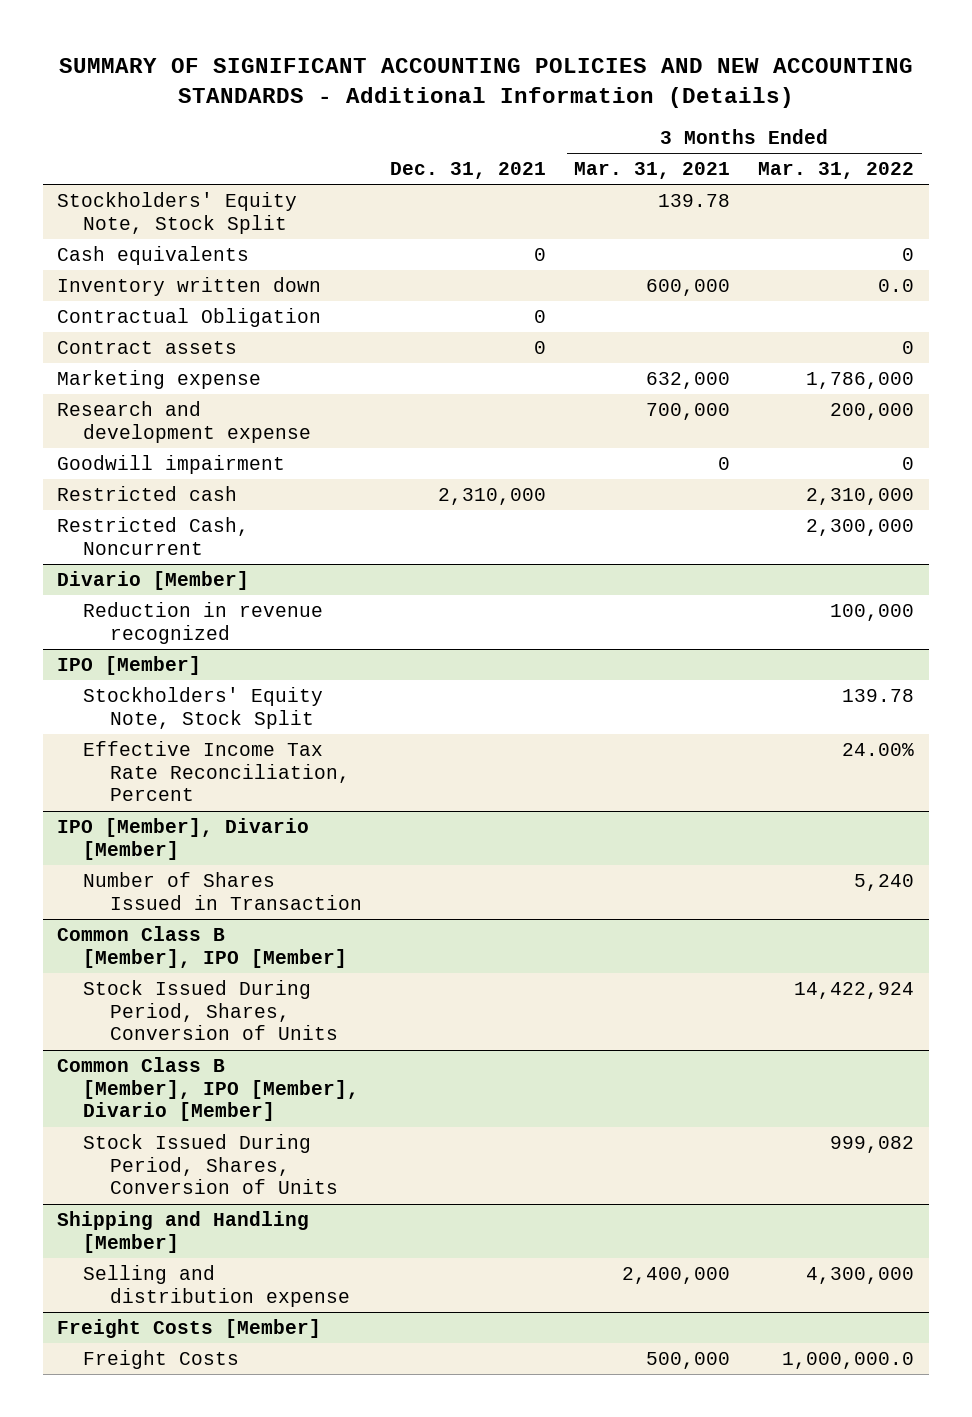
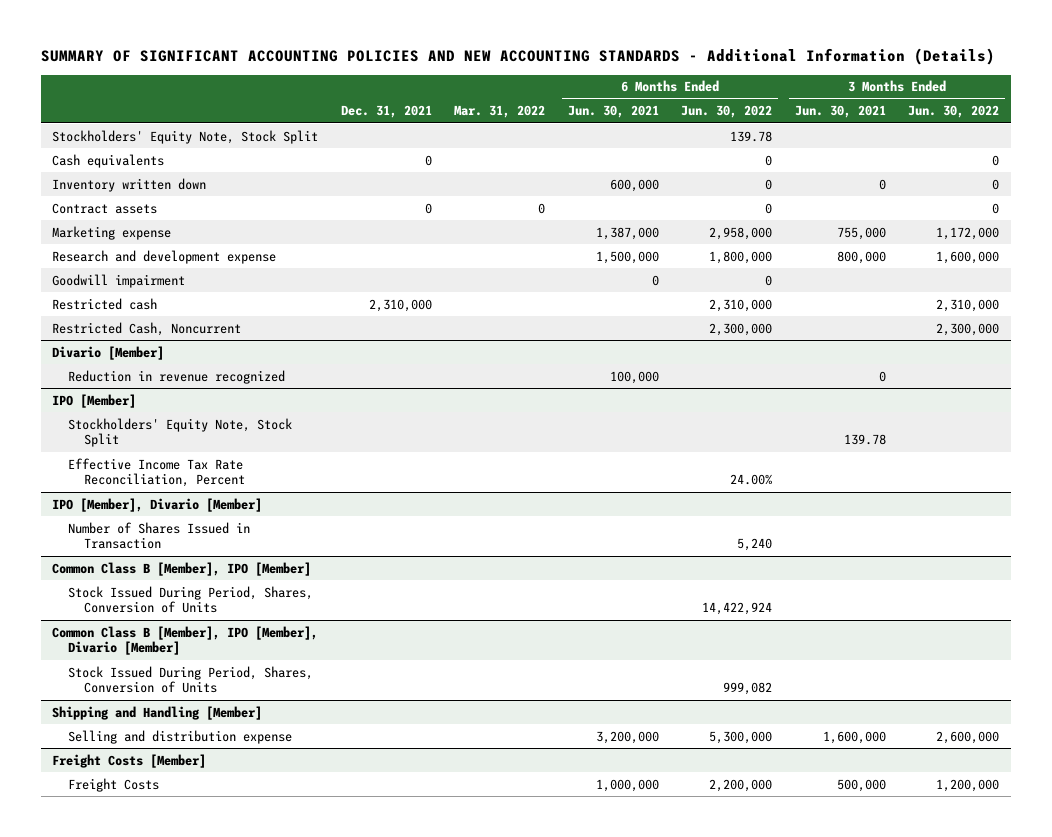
- | Dec. 31, 2021 | 3 Months Ended Mar. 31, 2021 | 3 Months Ended Mar. 31, 2022
+ | Dec. 31, 2021 | Mar. 31, 2022 | 6 Months Ended Jun. 30, 2021 | 6 Months Ended Jun. 30, 2022 | 3 Months Ended Jun. 30, 2021 | 3 Months Ended Jun. 30, 2022
- Contractual Obligation | 0 | |

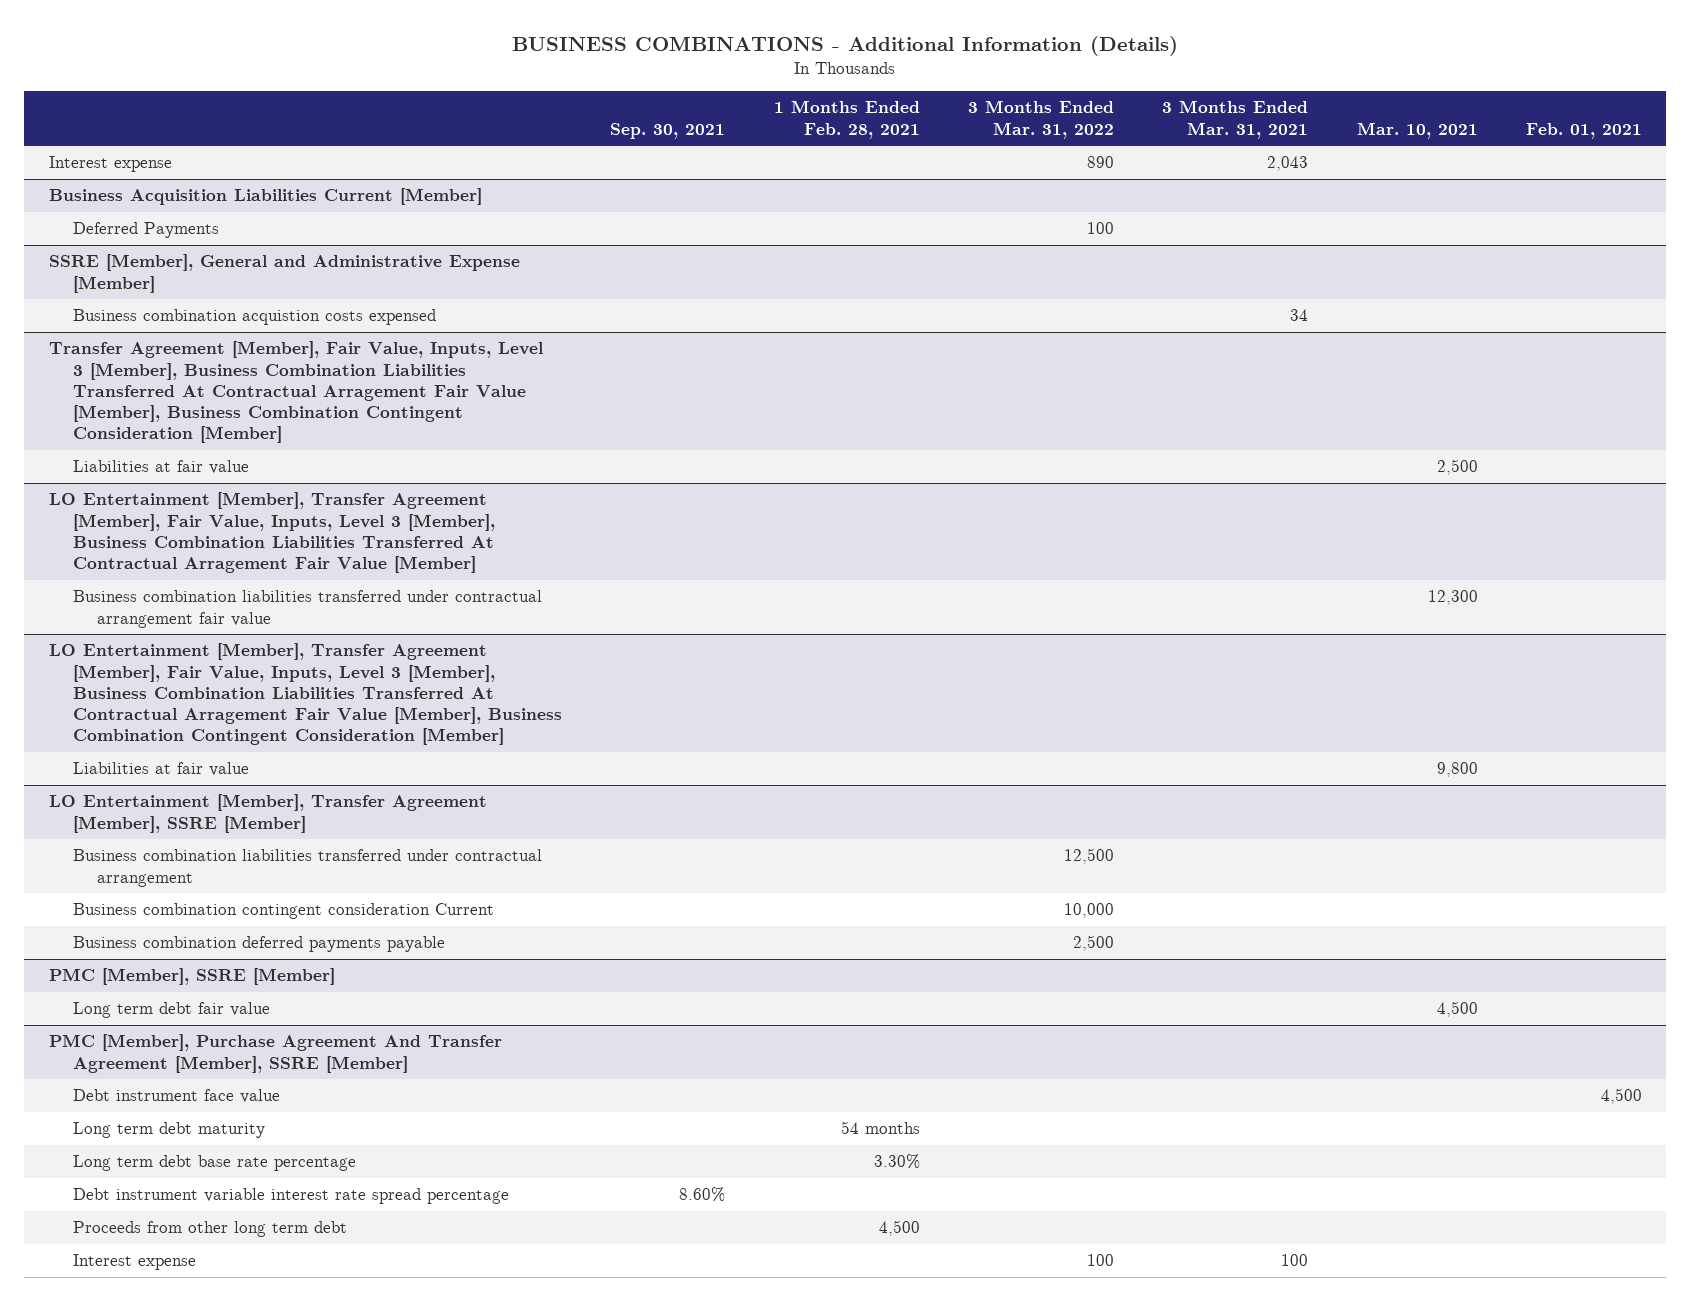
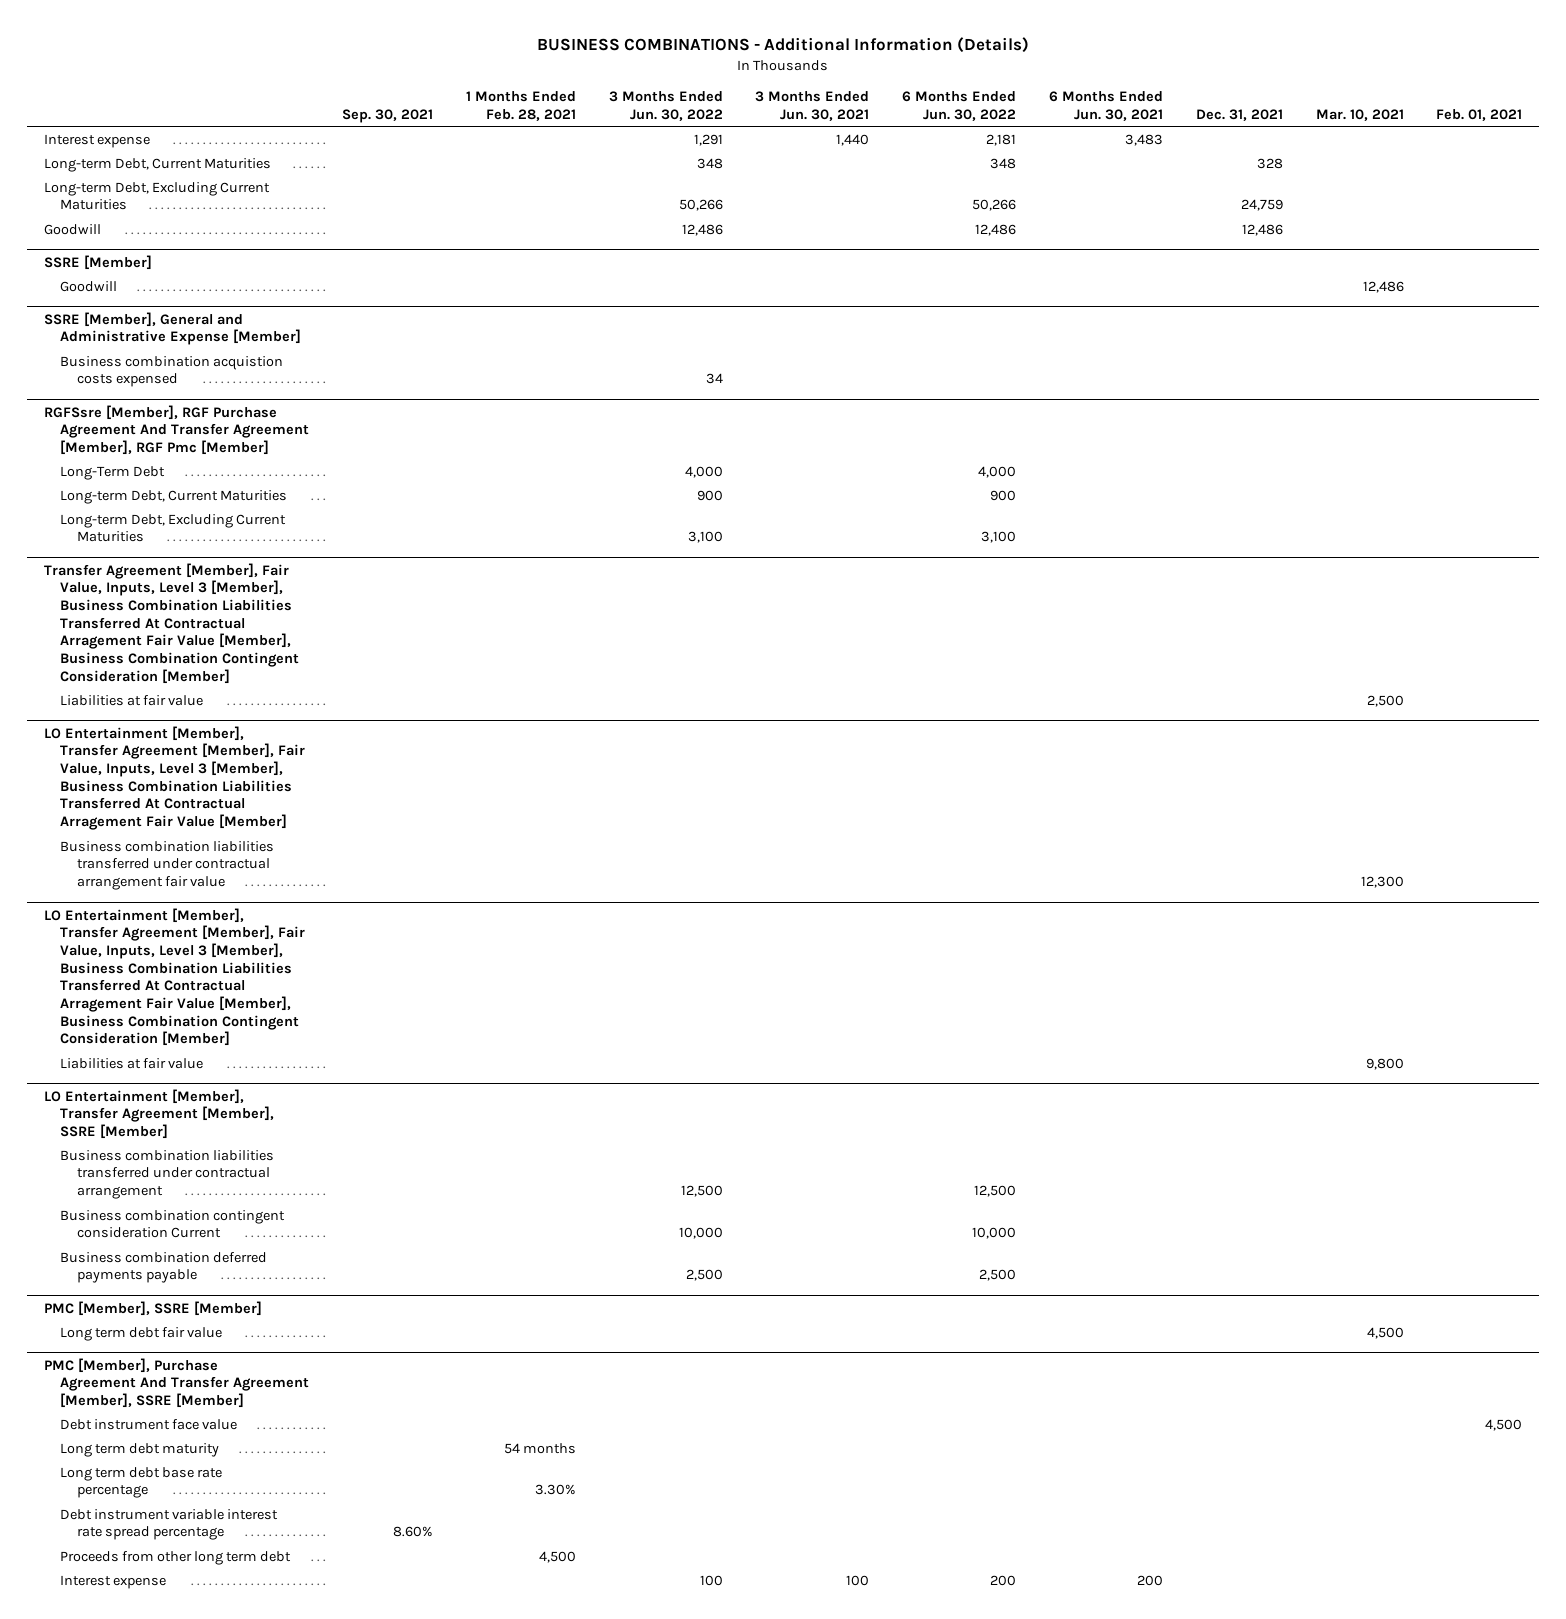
- | Sep. 30, 2021 | 1 Months Ended Feb. 28, 2021 | 3 Months Ended Mar. 31, 2022 | 3 Months Ended Mar. 31, 2021 | Mar. 10, 2021 | Feb. 01, 2021
+ | Sep. 30, 2021 | 1 Months Ended Feb. 28, 2021 | 3 Months Ended Jun. 30, 2022 | 3 Months Ended Jun. 30, 2021 | 6 Months Ended Jun. 30, 2022 | 6 Months Ended Jun. 30, 2021 | Dec. 31, 2021 | Mar. 10, 2021 | Feb. 01, 2021
- Business Acquisition Liabilities Current [Member]
- Deferred Payments | | | 100 | | |
+ Long-term Debt, Current Maturities | | | 348 | | 348 | | 328 | |
+ Long-term Debt, Excluding Current Maturities | | | 50,266 | | 50,266 | | 24,759 | |
+ Goodwill | | | 12,486 | | 12,486 | | 12,486 | |
+ SSRE [Member]
+ Goodwill | | | | | | | | 12,486 |
+ RGFSsre [Member], RGF Purchase Agreement And Transfer Agreement [Member], RGF Pmc [Member]
+ Long-Term Debt | | | 4,000 | | 4,000 | | | |
+ Long-term Debt, Current Maturities | | | 900 | | 900 | | | |
+ Long-term Debt, Excluding Current Maturities | | | 3,100 | | 3,100 | | | |

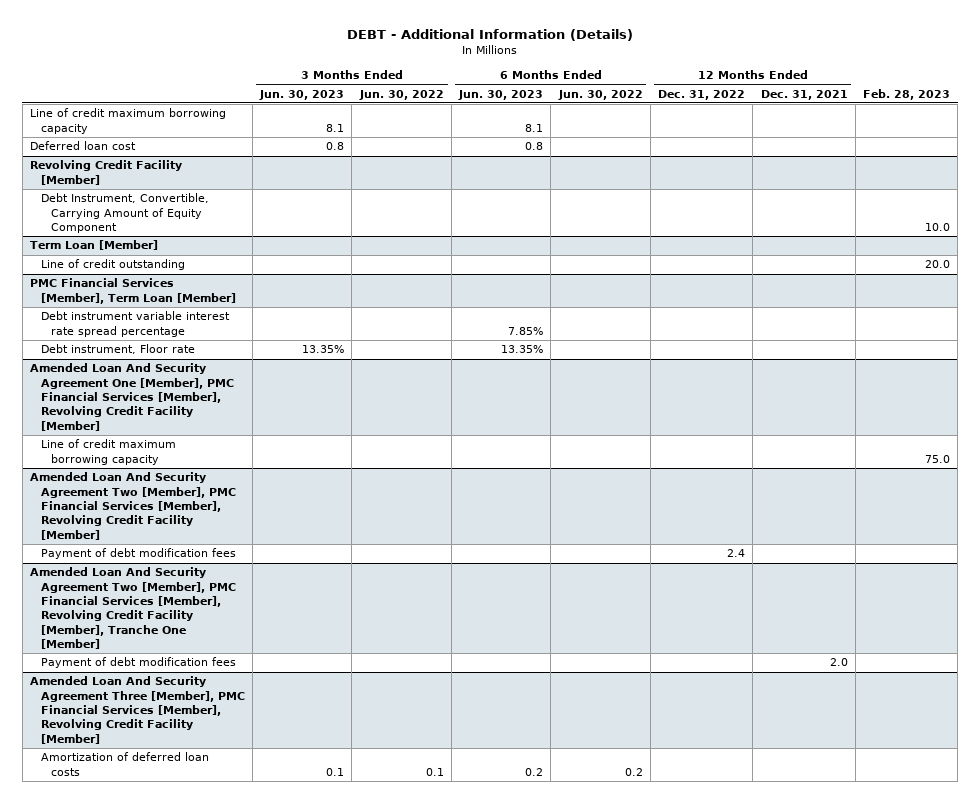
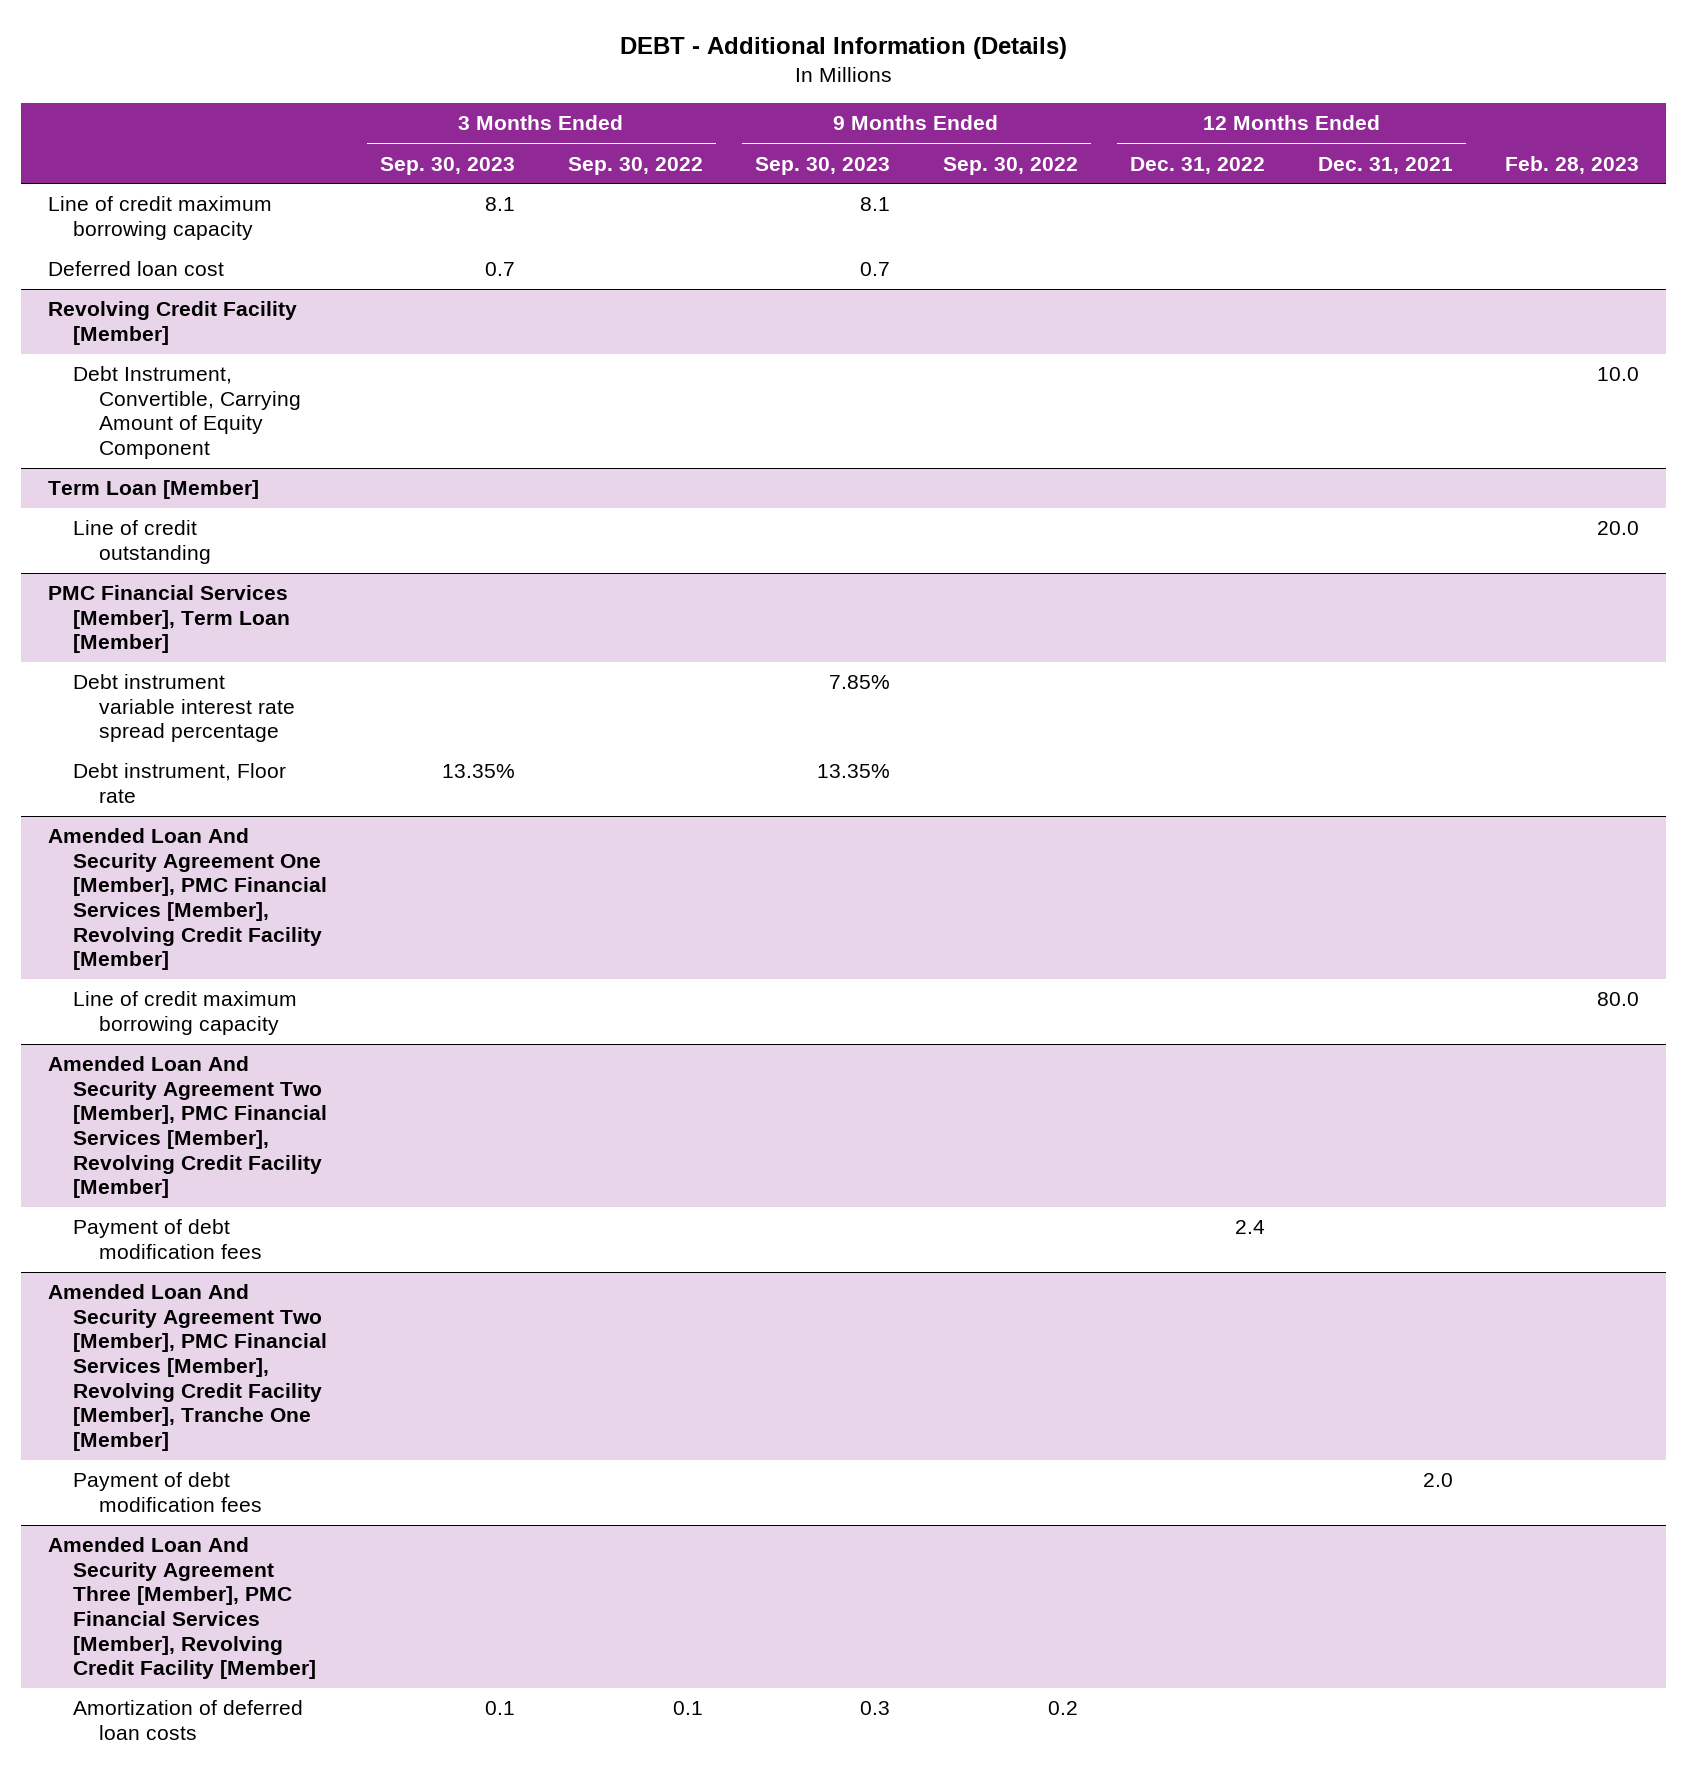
- | 3 Months Ended Jun. 30, 2023 | 3 Months Ended Jun. 30, 2022 | 6 Months Ended Jun. 30, 2023 | 6 Months Ended Jun. 30, 2022 | 12 Months Ended Dec. 31, 2022 | 12 Months Ended Dec. 31, 2021 | Feb. 28, 2023
+ | 3 Months Ended Sep. 30, 2023 | 3 Months Ended Sep. 30, 2022 | 9 Months Ended Sep. 30, 2023 | 9 Months Ended Sep. 30, 2022 | 12 Months Ended Dec. 31, 2022 | 12 Months Ended Dec. 31, 2021 | Feb. 28, 2023
@ Amended Loan And Security Agreement One [Member], PMC Financial Services [Member], Revolving Credit Facility [Member]
- Line of credit maximum borrowing capacity | | | | | | | 75.0
+ Line of credit maximum borrowing capacity | | | | | | | 80.0

